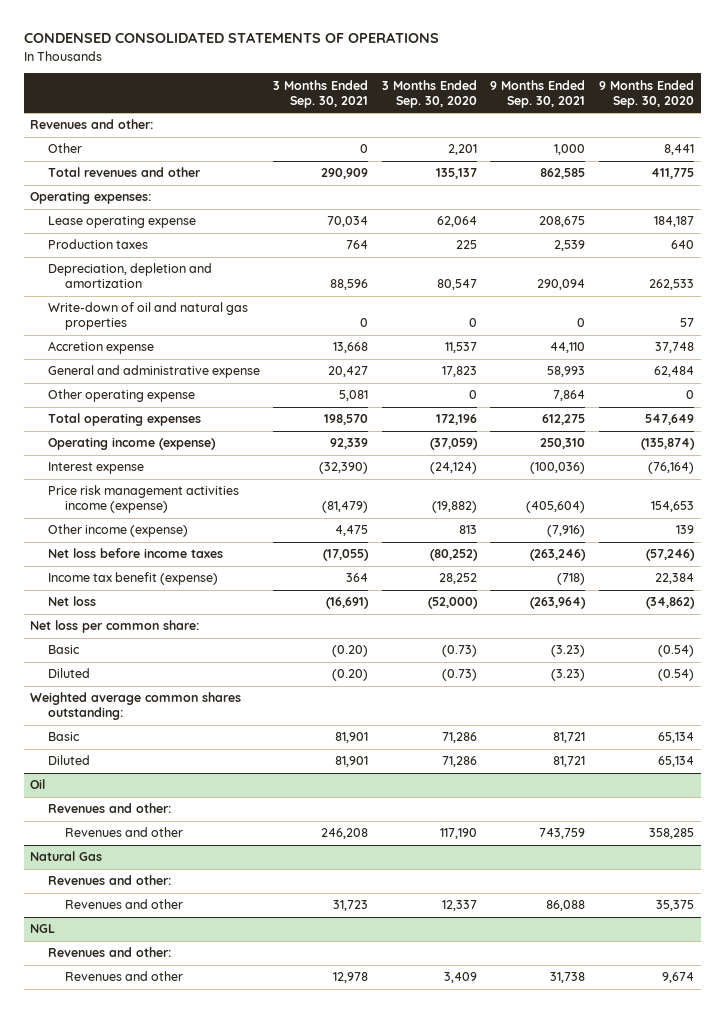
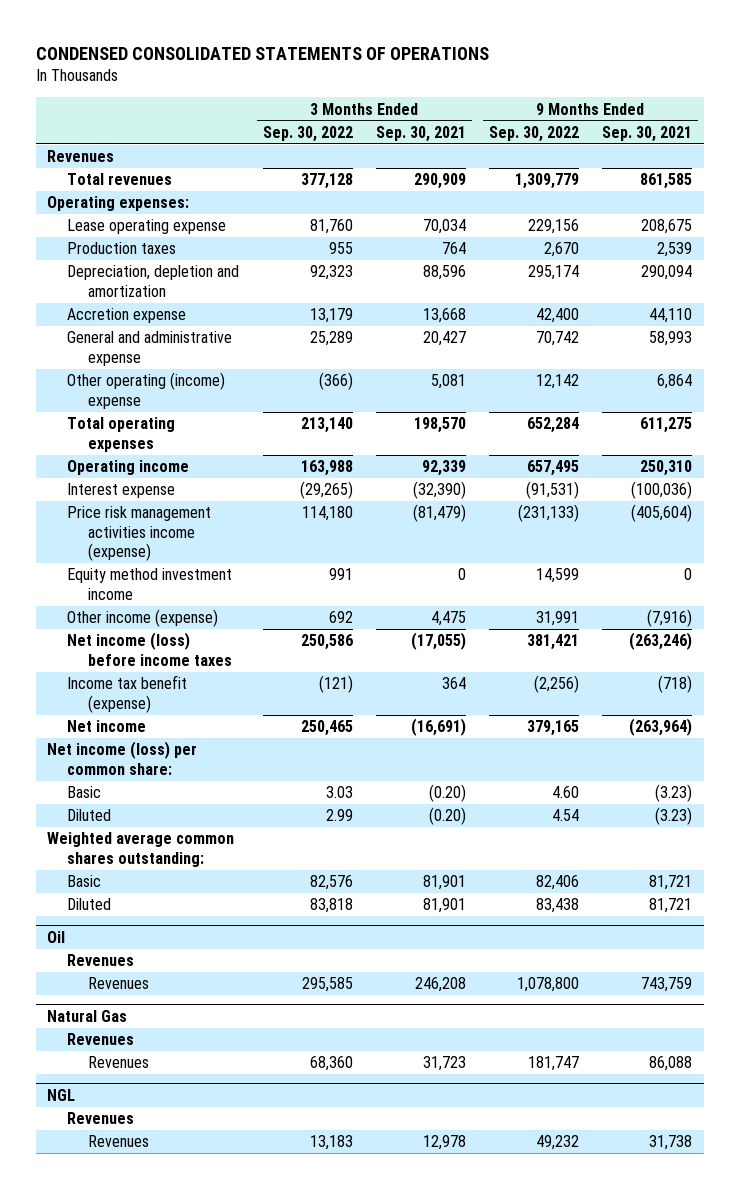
- | 3 Months Ended Sep. 30, 2021 | 3 Months Ended Sep. 30, 2020 | 9 Months Ended Sep. 30, 2021 | 9 Months Ended Sep. 30, 2020
+ | 3 Months Ended Sep. 30, 2022 | 3 Months Ended Sep. 30, 2021 | 9 Months Ended Sep. 30, 2022 | 9 Months Ended Sep. 30, 2021
- Revenues and other:
- Other | 0 | 2,201 | 1,000 | 8,441
- Total revenues and other | 290,909 | 135,137 | 862,585 | 411,775
+ Revenues
+ Total revenues | 377,128 | 290,909 | 1,309,779 | 861,585
- Write-down of oil and natural gas properties | 0 | 0 | 0 | 57
- Other operating expense | 5,081 | 0 | 7,864 | 0
- Total operating expenses | 198,570 | 172,196 | 612,275 | 547,649
- Operating income (expense) | 92,339 | (37,059) | 250,310 | (135,874)
+ Other operating (income) expense | (366) | 5,081 | 12,142 | 6,864
+ Total operating expenses | 213,140 | 198,570 | 652,284 | 611,275
+ Operating income | 163,988 | 92,339 | 657,495 | 250,310
+ Equity method investment income | 991 | 0 | 14,599 | 0
- Net loss before income taxes | (17,055) | (80,252) | (263,246) | (57,246)
+ Net income (loss) before income taxes | 250,586 | (17,055) | 381,421 | (263,246)
- Net loss | (16,691) | (52,000) | (263,964) | (34,862)
- Net loss per common share:
+ Net income | 250,465 | (16,691) | 379,165 | (263,964)
+ Net income (loss) per common share:
@ Oil
- Revenues and other:
- Revenues and other | 246,208 | 117,190 | 743,759 | 358,285
+ Revenues
+ Revenues | 295,585 | 246,208 | 1,078,800 | 743,759
@ Natural Gas
- Revenues and other:
- Revenues and other | 31,723 | 12,337 | 86,088 | 35,375
+ Revenues
+ Revenues | 68,360 | 31,723 | 181,747 | 86,088
@ NGL
- Revenues and other:
- Revenues and other | 12,978 | 3,409 | 31,738 | 9,674
+ Revenues
+ Revenues | 13,183 | 12,978 | 49,232 | 31,738

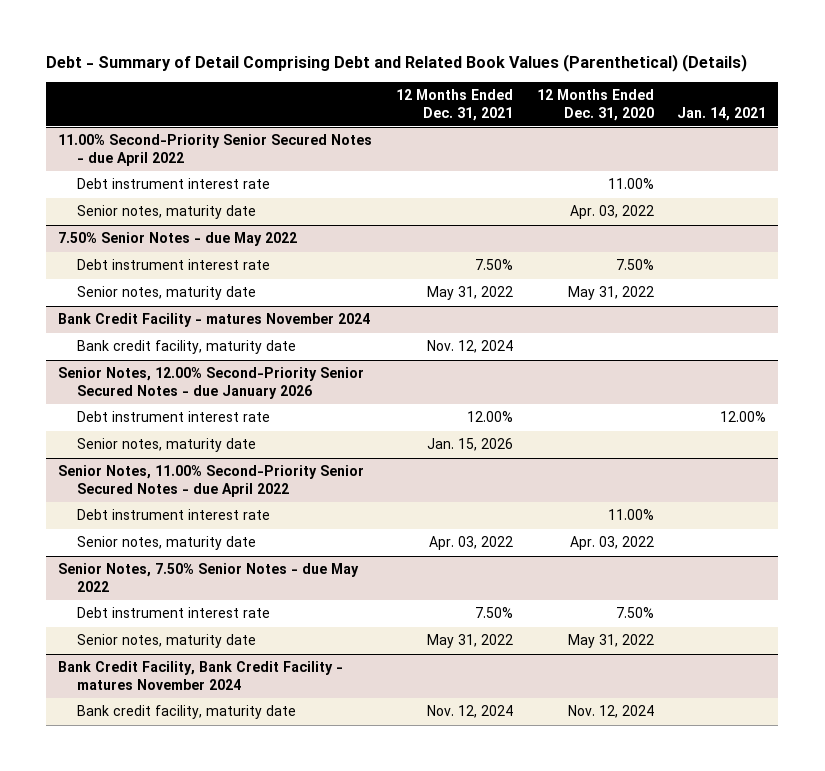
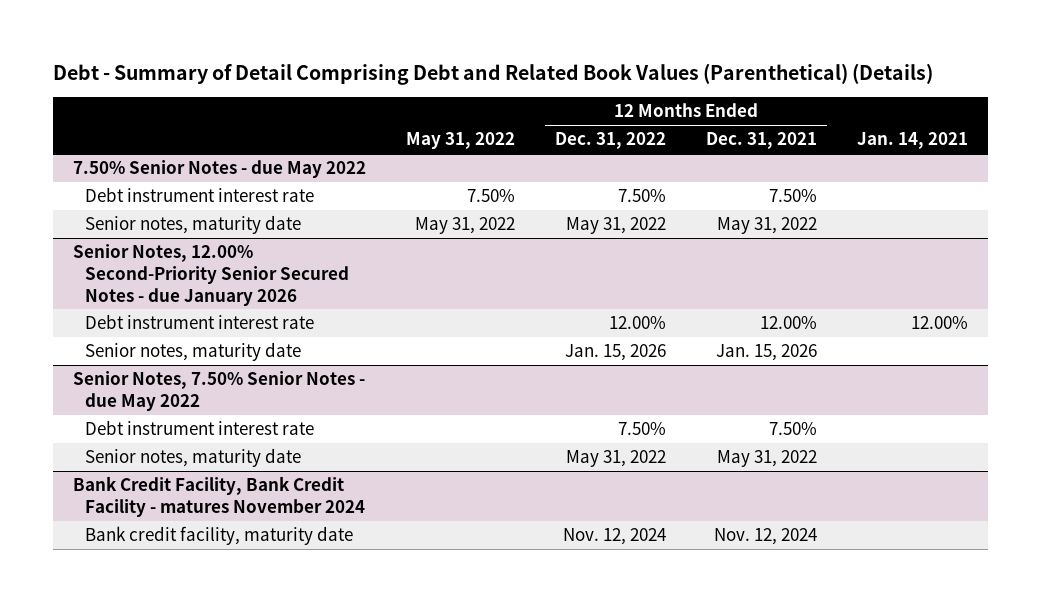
- | 12 Months Ended Dec. 31, 2021 | 12 Months Ended Dec. 31, 2020 | Jan. 14, 2021
+ | May 31, 2022 | 12 Months Ended Dec. 31, 2022 | 12 Months Ended Dec. 31, 2021 | Jan. 14, 2021
- 11.00% Second-Priority Senior Secured Notes - due April 2022
- Debt instrument interest rate | | 11.00% |
- Senior notes, maturity date | | Apr. 03, 2022 |
- Bank Credit Facility - matures November 2024
- Bank credit facility, maturity date | Nov. 12, 2024 | |
- Senior Notes, 11.00% Second-Priority Senior Secured Notes - due April 2022
- Debt instrument interest rate | | 11.00% |
- Senior notes, maturity date | Apr. 03, 2022 | Apr. 03, 2022 |

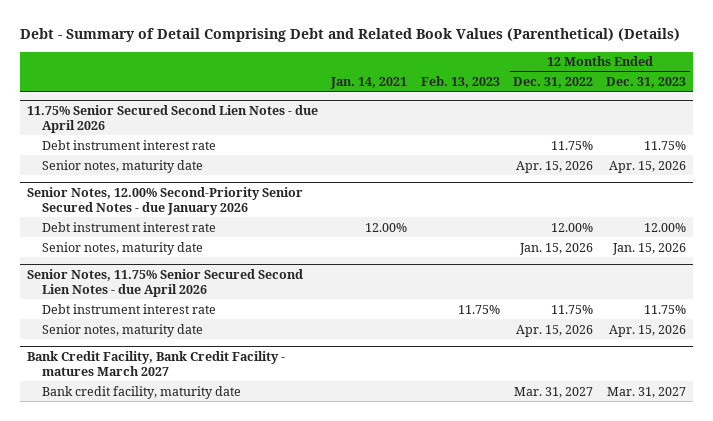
- | May 31, 2022 | 12 Months Ended Dec. 31, 2022 | 12 Months Ended Dec. 31, 2021 | Jan. 14, 2021
+ | Jan. 14, 2021 | Feb. 13, 2023 | 12 Months Ended Dec. 31, 2022 | 12 Months Ended Dec. 31, 2023
- 7.50% Senior Notes - due May 2022
- Debt instrument interest rate | 7.50% | 7.50% | 7.50% |
- Senior notes, maturity date | May 31, 2022 | May 31, 2022 | May 31, 2022 |
+ 11.75% Senior Secured Second Lien Notes - due April 2026
+ Debt instrument interest rate | | | 11.75% | 11.75%
+ Senior notes, maturity date | | | Apr. 15, 2026 | Apr. 15, 2026
- Senior Notes, 7.50% Senior Notes - due May 2022
- Debt instrument interest rate | | 7.50% | 7.50% |
- Senior notes, maturity date | | May 31, 2022 | May 31, 2022 |
- Bank Credit Facility, Bank Credit Facility - matures November 2024
- Bank credit facility, maturity date | | Nov. 12, 2024 | Nov. 12, 2024 |
+ Senior Notes, 11.75% Senior Secured Second Lien Notes - due April 2026
+ Debt instrument interest rate | | 11.75% | 11.75% | 11.75%
+ Senior notes, maturity date | | | Apr. 15, 2026 | Apr. 15, 2026
+ Bank Credit Facility, Bank Credit Facility - matures March 2027
+ Bank credit facility, maturity date | | | Mar. 31, 2027 | Mar. 31, 2027

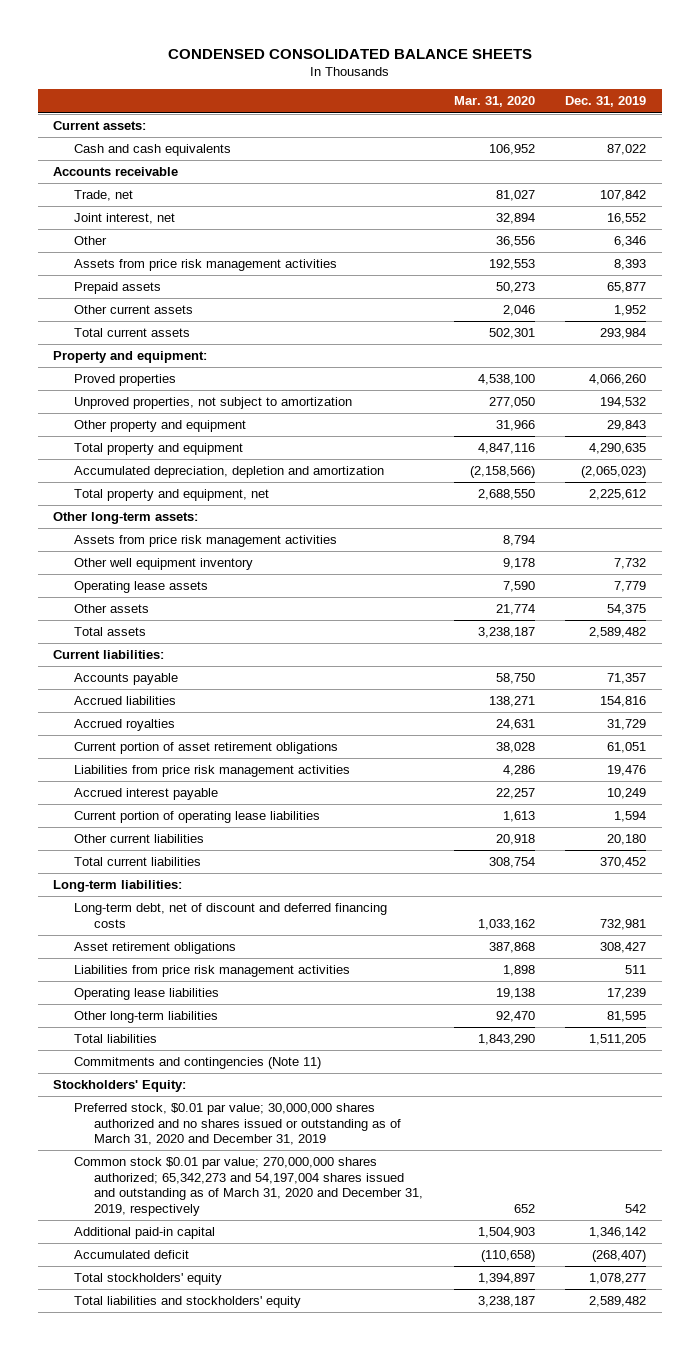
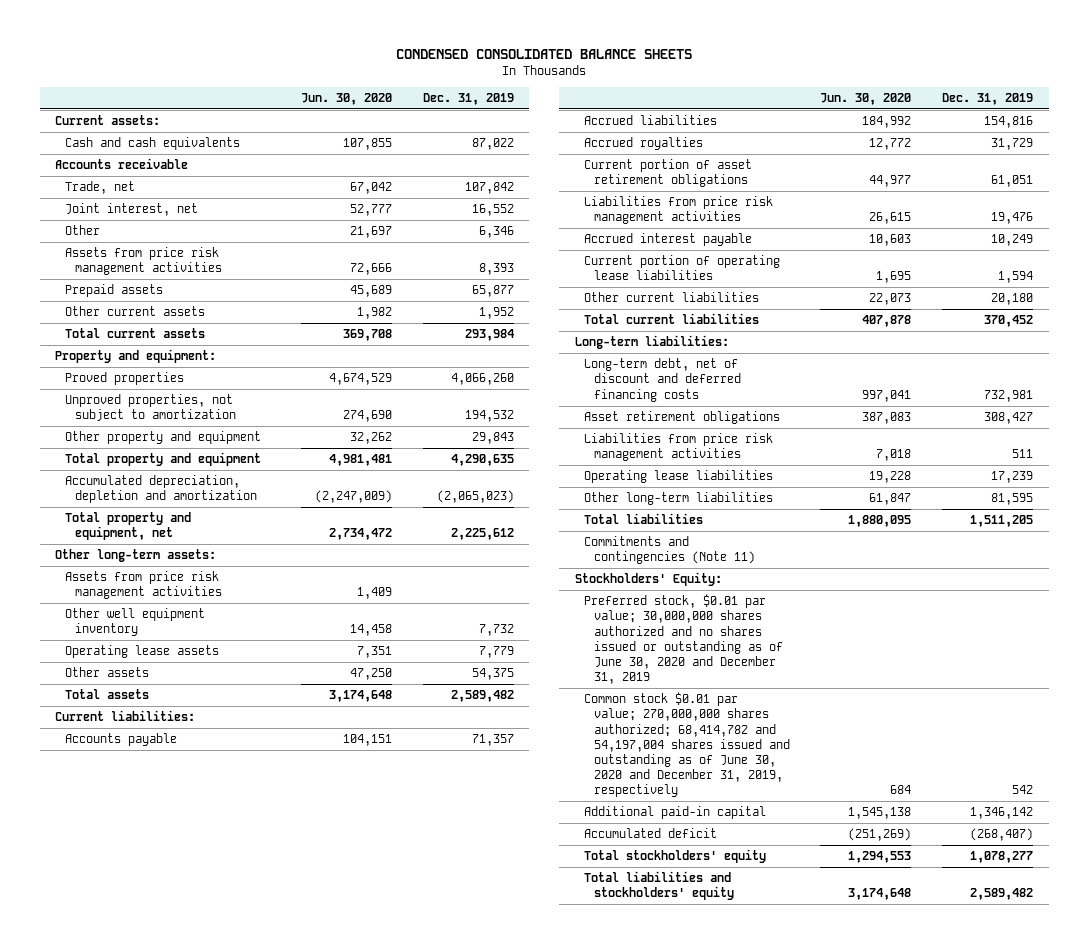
- | Mar. 31, 2020 | Dec. 31, 2019
+ | Jun. 30, 2020 | Dec. 31, 2019
- Preferred stock, $0.01 par value; 30,000,000 shares authorized and no shares issued or outstanding as of March 31, 2020 and December 31, 2019
- Common stock $0.01 par value; 270,000,000 shares authorized; 65,342,273 and 54,197,004 shares issued and outstanding as of March 31, 2020 and December 31, 2019, respectively | 652 | 542
+ Preferred stock, $0.01 par value; 30,000,000 shares authorized and no shares issued or outstanding as of June 30, 2020 and December 31, 2019
+ Common stock $0.01 par value; 270,000,000 shares authorized; 68,414,782 and 54,197,004 shares issued and outstanding as of June 30, 2020 and December 31, 2019, respectively | 684 | 542

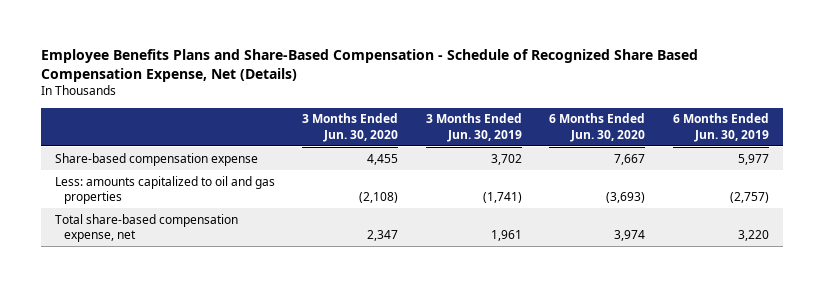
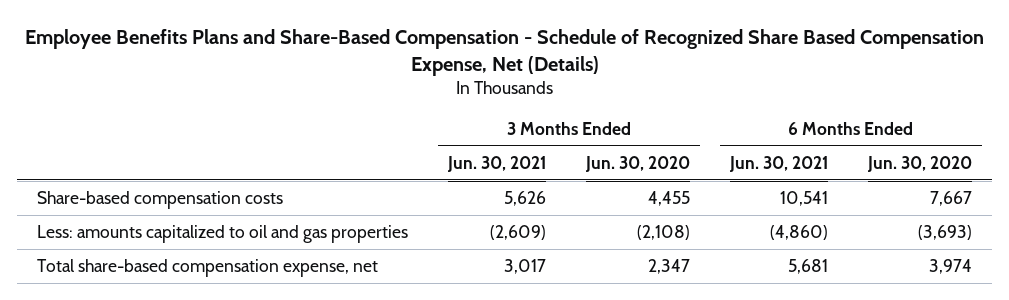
- | 3 Months Ended Jun. 30, 2020 | 3 Months Ended Jun. 30, 2019 | 6 Months Ended Jun. 30, 2020 | 6 Months Ended Jun. 30, 2019
+ | 3 Months Ended Jun. 30, 2021 | 3 Months Ended Jun. 30, 2020 | 6 Months Ended Jun. 30, 2021 | 6 Months Ended Jun. 30, 2020
- Share-based compensation expense | 4,455 | 3,702 | 7,667 | 5,977
+ Share-based compensation costs | 5,626 | 4,455 | 10,541 | 7,667

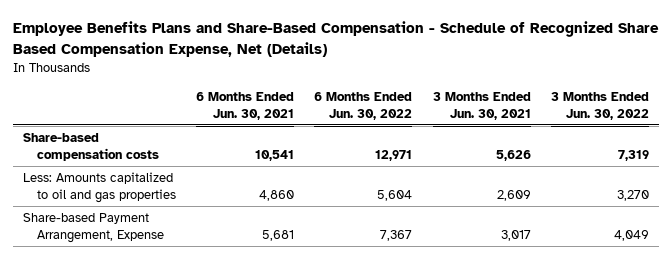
- | 3 Months Ended Jun. 30, 2021 | 3 Months Ended Jun. 30, 2020 | 6 Months Ended Jun. 30, 2021 | 6 Months Ended Jun. 30, 2020
+ | 6 Months Ended Jun. 30, 2021 | 6 Months Ended Jun. 30, 2022 | 3 Months Ended Jun. 30, 2021 | 3 Months Ended Jun. 30, 2022
- Less: amounts capitalized to oil and gas properties | (2,609) | (2,108) | (4,860) | (3,693)
- Total share-based compensation expense, net | 3,017 | 2,347 | 5,681 | 3,974
+ Less: Amounts capitalized to oil and gas properties | 4,860 | 5,604 | 2,609 | 3,270
+ Share-based Payment Arrangement, Expense | 5,681 | 7,367 | 3,017 | 4,049

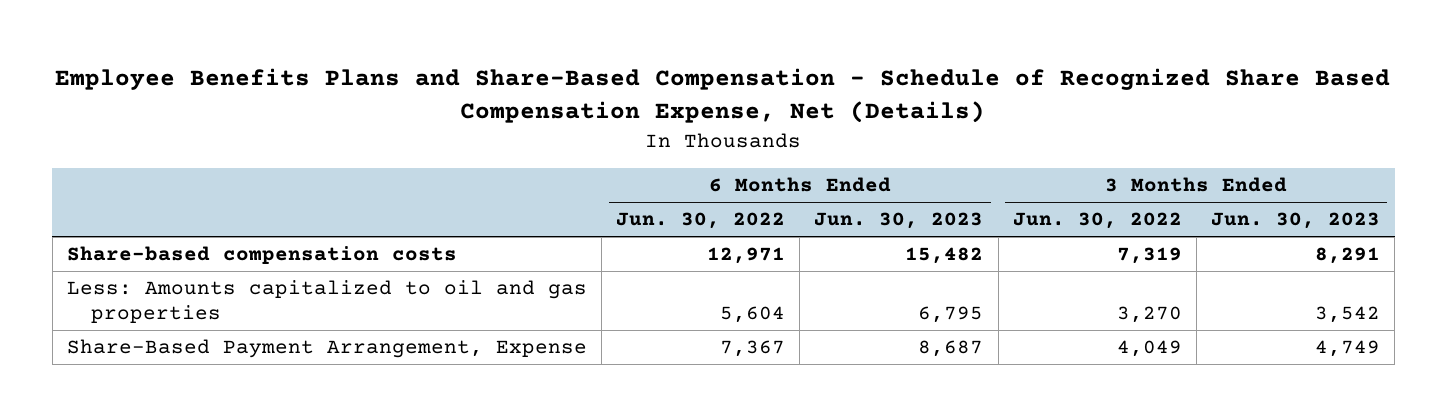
- | 6 Months Ended Jun. 30, 2021 | 6 Months Ended Jun. 30, 2022 | 3 Months Ended Jun. 30, 2021 | 3 Months Ended Jun. 30, 2022
+ | 6 Months Ended Jun. 30, 2022 | 6 Months Ended Jun. 30, 2023 | 3 Months Ended Jun. 30, 2022 | 3 Months Ended Jun. 30, 2023
- Share-based Payment Arrangement, Expense | 5,681 | 7,367 | 3,017 | 4,049
+ Share-Based Payment Arrangement, Expense | 7,367 | 8,687 | 4,049 | 4,749

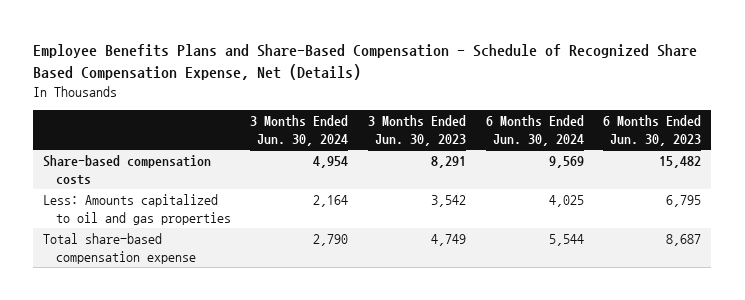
- | 6 Months Ended Jun. 30, 2022 | 6 Months Ended Jun. 30, 2023 | 3 Months Ended Jun. 30, 2022 | 3 Months Ended Jun. 30, 2023
+ | 3 Months Ended Jun. 30, 2024 | 3 Months Ended Jun. 30, 2023 | 6 Months Ended Jun. 30, 2024 | 6 Months Ended Jun. 30, 2023
- Share-Based Payment Arrangement, Expense | 7,367 | 8,687 | 4,049 | 4,749
+ Total share-based compensation expense | 2,790 | 4,749 | 5,544 | 8,687

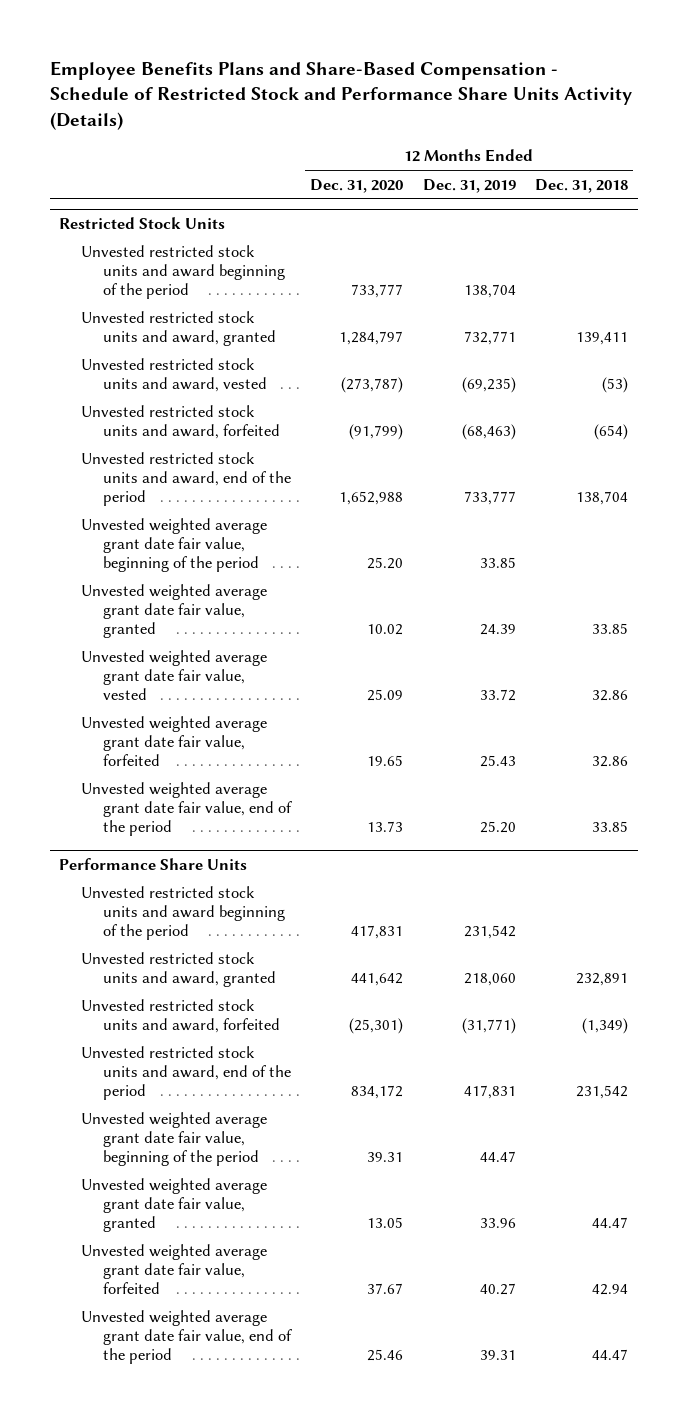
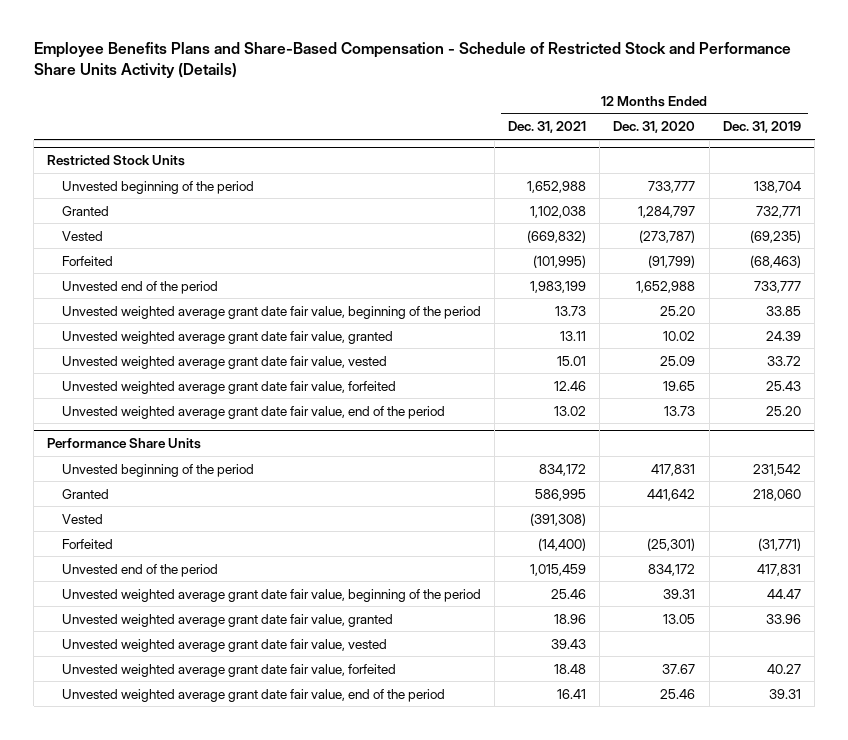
- | 12 Months Ended Dec. 31, 2020 | 12 Months Ended Dec. 31, 2019 | 12 Months Ended Dec. 31, 2018
+ | 12 Months Ended Dec. 31, 2021 | 12 Months Ended Dec. 31, 2020 | 12 Months Ended Dec. 31, 2019
@ Restricted Stock Units
- Unvested restricted stock units and award beginning of the period | 733,777 | 138,704 |
- Unvested restricted stock units and award, granted | 1,284,797 | 732,771 | 139,411
- Unvested restricted stock units and award, vested | (273,787) | (69,235) | (53)
- Unvested restricted stock units and award, forfeited | (91,799) | (68,463) | (654)
- Unvested restricted stock units and award, end of the period | 1,652,988 | 733,777 | 138,704
+ Unvested beginning of the period | 1,652,988 | 733,777 | 138,704
+ Granted | 1,102,038 | 1,284,797 | 732,771
+ Vested | (669,832) | (273,787) | (69,235)
+ Forfeited | (101,995) | (91,799) | (68,463)
+ Unvested end of the period | 1,983,199 | 1,652,988 | 733,777
@ Performance Share Units
- Unvested restricted stock units and award beginning of the period | 417,831 | 231,542 |
- Unvested restricted stock units and award, granted | 441,642 | 218,060 | 232,891
- Unvested restricted stock units and award, forfeited | (25,301) | (31,771) | (1,349)
- Unvested restricted stock units and award, end of the period | 834,172 | 417,831 | 231,542
+ Unvested beginning of the period | 834,172 | 417,831 | 231,542
+ Granted | 586,995 | 441,642 | 218,060
+ Vested | (391,308) | |
+ Forfeited | (14,400) | (25,301) | (31,771)
+ Unvested end of the period | 1,015,459 | 834,172 | 417,831
+ Unvested weighted average grant date fair value, vested | 39.43 | |

